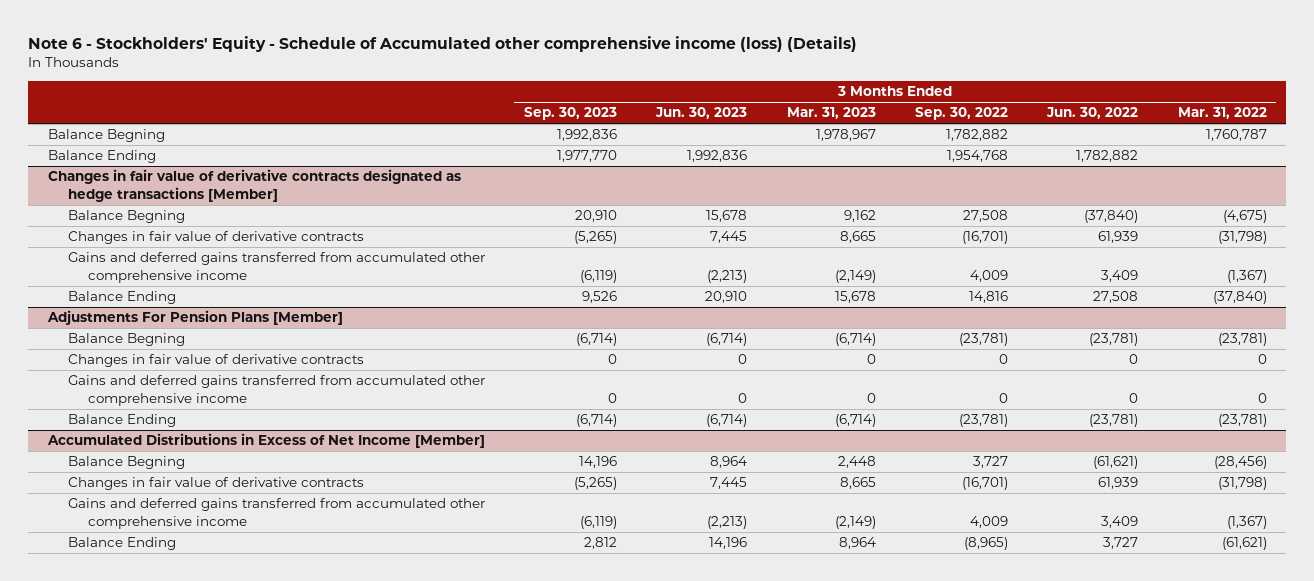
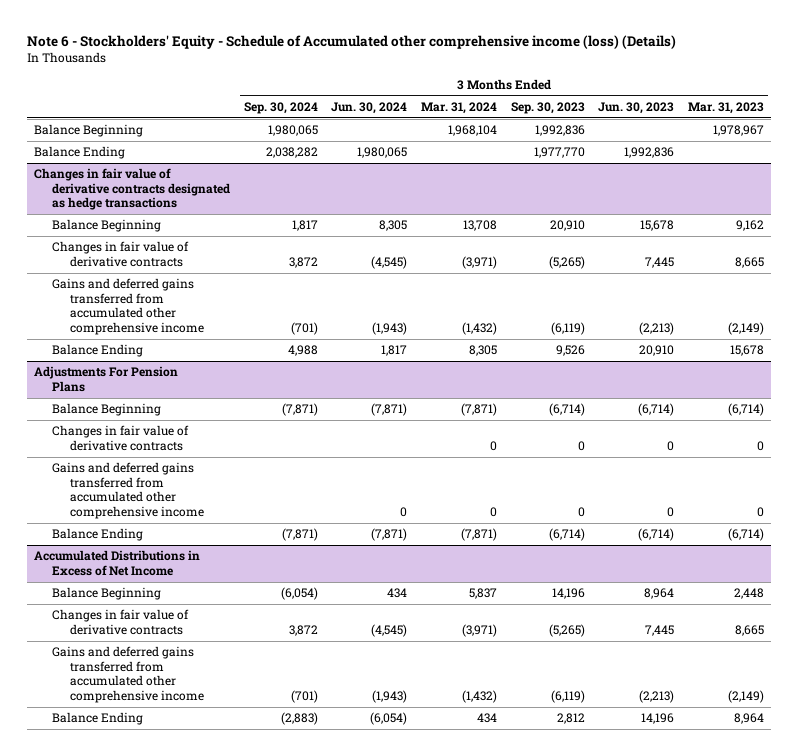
- | 3 Months Ended Sep. 30, 2023 | 3 Months Ended Jun. 30, 2023 | 3 Months Ended Mar. 31, 2023 | 3 Months Ended Sep. 30, 2022 | 3 Months Ended Jun. 30, 2022 | 3 Months Ended Mar. 31, 2022
+ | 3 Months Ended Sep. 30, 2024 | 3 Months Ended Jun. 30, 2024 | 3 Months Ended Mar. 31, 2024 | 3 Months Ended Sep. 30, 2023 | 3 Months Ended Jun. 30, 2023 | 3 Months Ended Mar. 31, 2023
- Balance Begning | 1,992,836 | | 1,978,967 | 1,782,882 | | 1,760,787
+ Balance Beginning | 1,980,065 | | 1,968,104 | 1,992,836 | | 1,978,967
- Changes in fair value of derivative contracts designated as hedge transactions [Member]
- Balance Begning | 20,910 | 15,678 | 9,162 | 27,508 | (37,840) | (4,675)
+ Changes in fair value of derivative contracts designated as hedge transactions
+ Balance Beginning | 1,817 | 8,305 | 13,708 | 20,910 | 15,678 | 9,162
- Adjustments For Pension Plans [Member]
- Balance Begning | (6,714) | (6,714) | (6,714) | (23,781) | (23,781) | (23,781)
+ Adjustments For Pension Plans
+ Balance Beginning | (7,871) | (7,871) | (7,871) | (6,714) | (6,714) | (6,714)
- Accumulated Distributions in Excess of Net Income [Member]
- Balance Begning | 14,196 | 8,964 | 2,448 | 3,727 | (61,621) | (28,456)
+ Accumulated Distributions in Excess of Net Income
+ Balance Beginning | (6,054) | 434 | 5,837 | 14,196 | 8,964 | 2,448

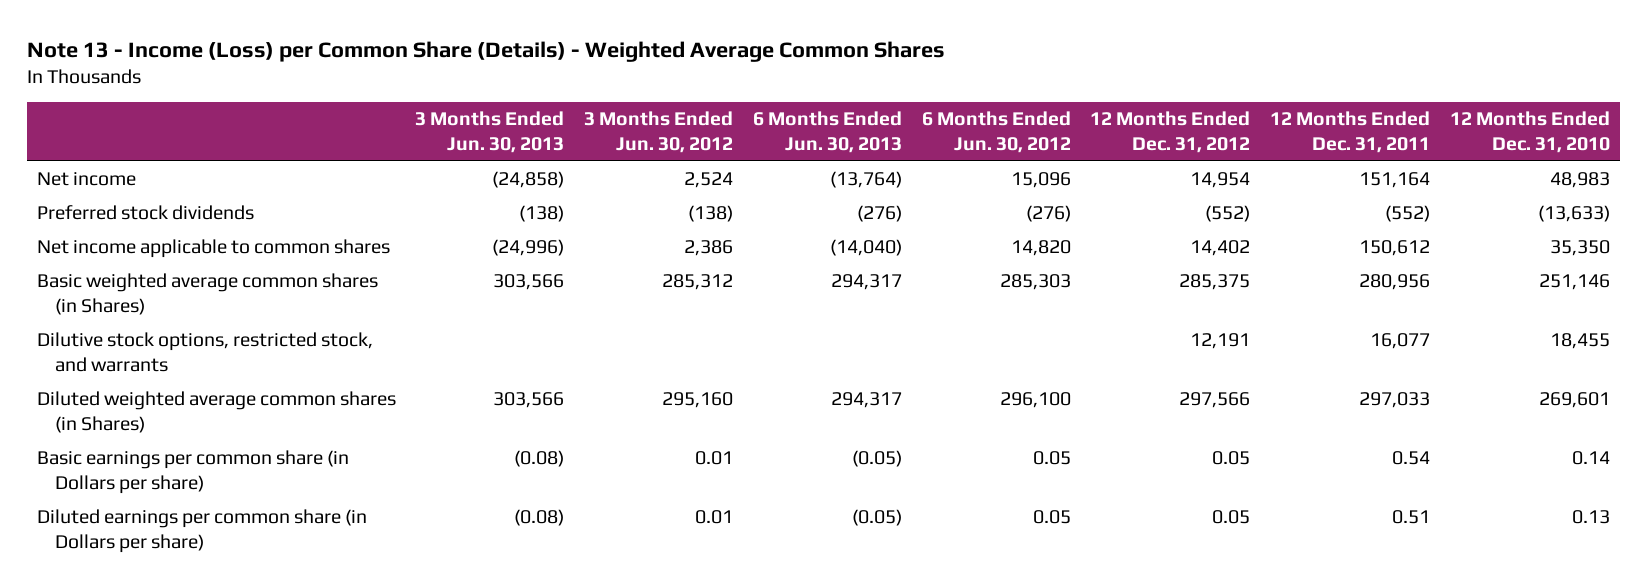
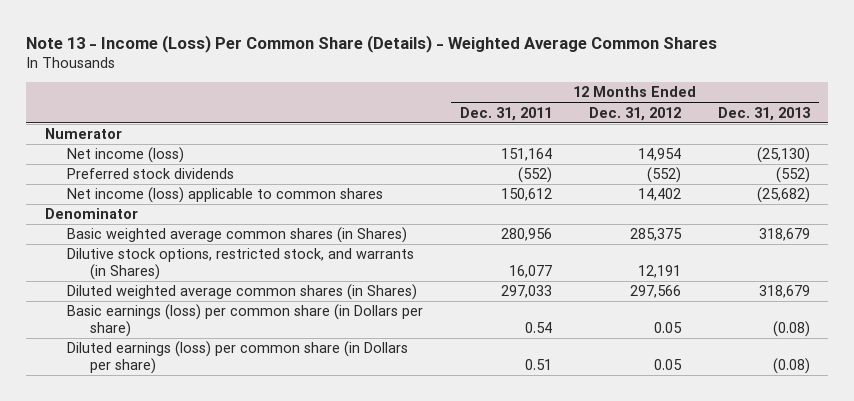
- Note 13 - Income (Loss) per Common Share (Details) - Weighted Average Common Shares
+ Note 13 - Income (Loss) Per Common Share (Details) - Weighted Average Common Shares
- | 3 Months Ended Jun. 30, 2013 | 3 Months Ended Jun. 30, 2012 | 6 Months Ended Jun. 30, 2013 | 6 Months Ended Jun. 30, 2012 | 12 Months Ended Dec. 31, 2012 | 12 Months Ended Dec. 31, 2011 | 12 Months Ended Dec. 31, 2010
+ | 12 Months Ended Dec. 31, 2011 | 12 Months Ended Dec. 31, 2012 | 12 Months Ended Dec. 31, 2013
- Net income | (24,858) | 2,524 | (13,764) | 15,096 | 14,954 | 151,164 | 48,983
+ Numerator
+ Net income (loss) | 151,164 | 14,954 | (25,130)
- Net income applicable to common shares | (24,996) | 2,386 | (14,040) | 14,820 | 14,402 | 150,612 | 35,350
+ Net income (loss) applicable to common shares | 150,612 | 14,402 | (25,682)
+ Denominator
- Dilutive stock options, restricted stock, and warrants | | | | | 12,191 | 16,077 | 18,455
+ Dilutive stock options, restricted stock, and warrants (in Shares) | 16,077 | 12,191 |
- Basic earnings per common share (in Dollars per share) | (0.08) | 0.01 | (0.05) | 0.05 | 0.05 | 0.54 | 0.14
- Diluted earnings per common share (in Dollars per share) | (0.08) | 0.01 | (0.05) | 0.05 | 0.05 | 0.51 | 0.13
+ Basic earnings (loss) per common share (in Dollars per share) | 0.54 | 0.05 | (0.08)
+ Diluted earnings (loss) per common share (in Dollars per share) | 0.51 | 0.05 | (0.08)

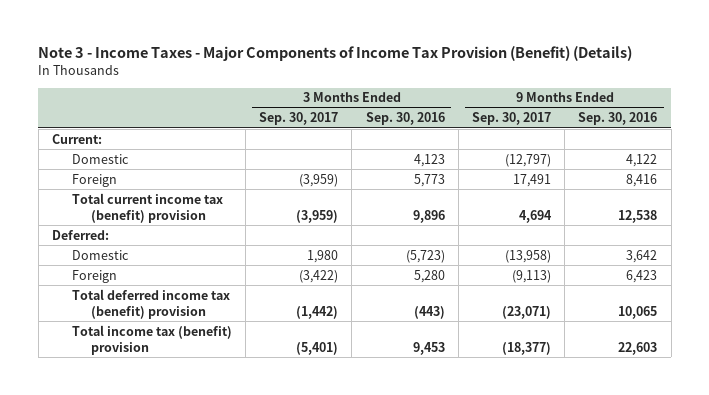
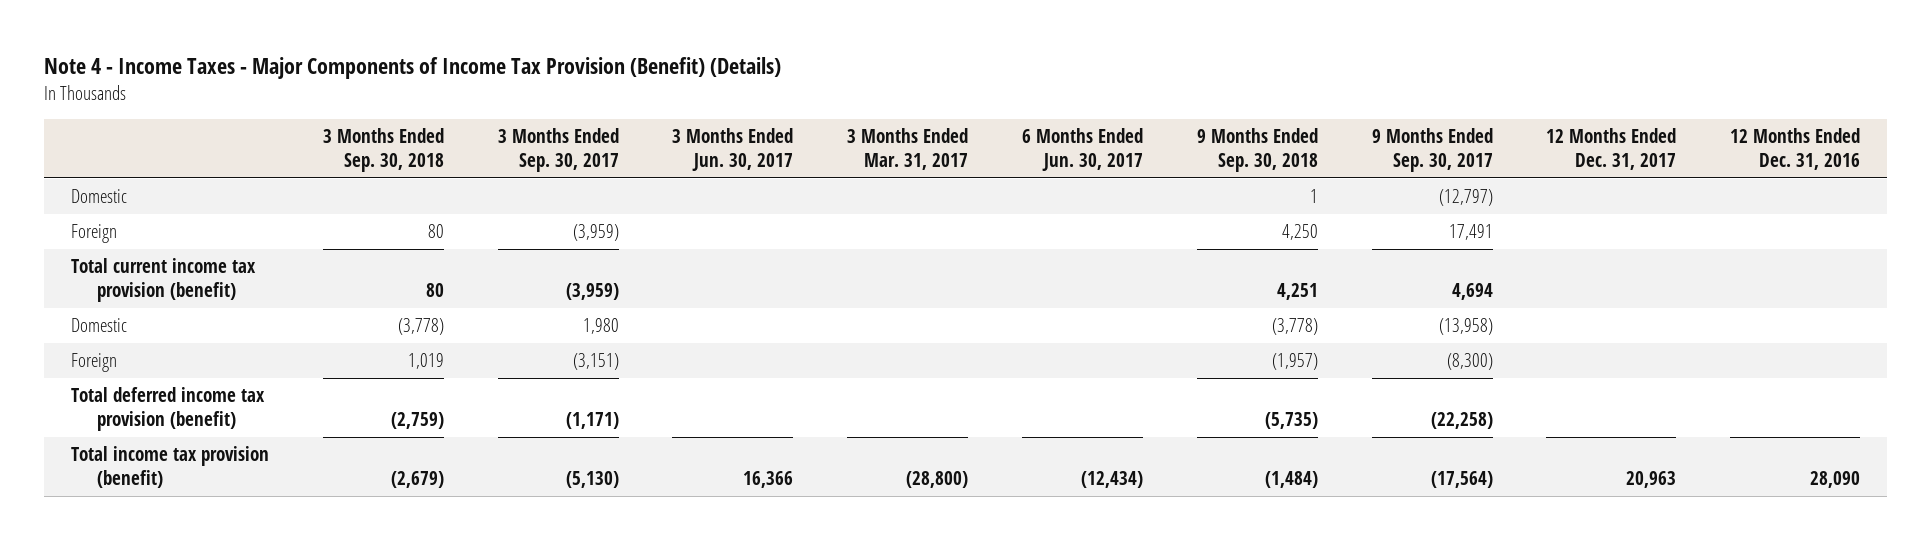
- Note 3 - Income Taxes - Major Components of Income Tax Provision (Benefit) (Details)
+ Note 4 - Income Taxes - Major Components of Income Tax Provision (Benefit) (Details)
- | 3 Months Ended Sep. 30, 2017 | 3 Months Ended Sep. 30, 2016 | 9 Months Ended Sep. 30, 2017 | 9 Months Ended Sep. 30, 2016
+ | 3 Months Ended Sep. 30, 2018 | 3 Months Ended Sep. 30, 2017 | 3 Months Ended Jun. 30, 2017 | 3 Months Ended Mar. 31, 2017 | 6 Months Ended Jun. 30, 2017 | 9 Months Ended Sep. 30, 2018 | 9 Months Ended Sep. 30, 2017 | 12 Months Ended Dec. 31, 2017 | 12 Months Ended Dec. 31, 2016
- Current:
- Total current income tax (benefit) provision | (3,959) | 9,896 | 4,694 | 12,538
- Deferred:
+ Total current income tax provision (benefit) | 80 | (3,959) | | | | 4,251 | 4,694 | |
- Foreign | (3,422) | 5,280 | (9,113) | 6,423
- Total deferred income tax (benefit) provision | (1,442) | (443) | (23,071) | 10,065
- Total income tax (benefit) provision | (5,401) | 9,453 | (18,377) | 22,603
+ Foreign | 1,019 | (3,151) | | | | (1,957) | (8,300) | |
+ Total deferred income tax provision (benefit) | (2,759) | (1,171) | | | | (5,735) | (22,258) | |
+ Total income tax provision (benefit) | (2,679) | (5,130) | 16,366 | (28,800) | (12,434) | (1,484) | (17,564) | 20,963 | 28,090

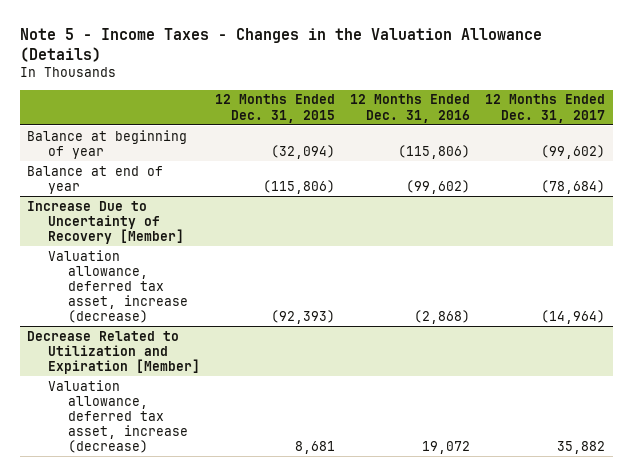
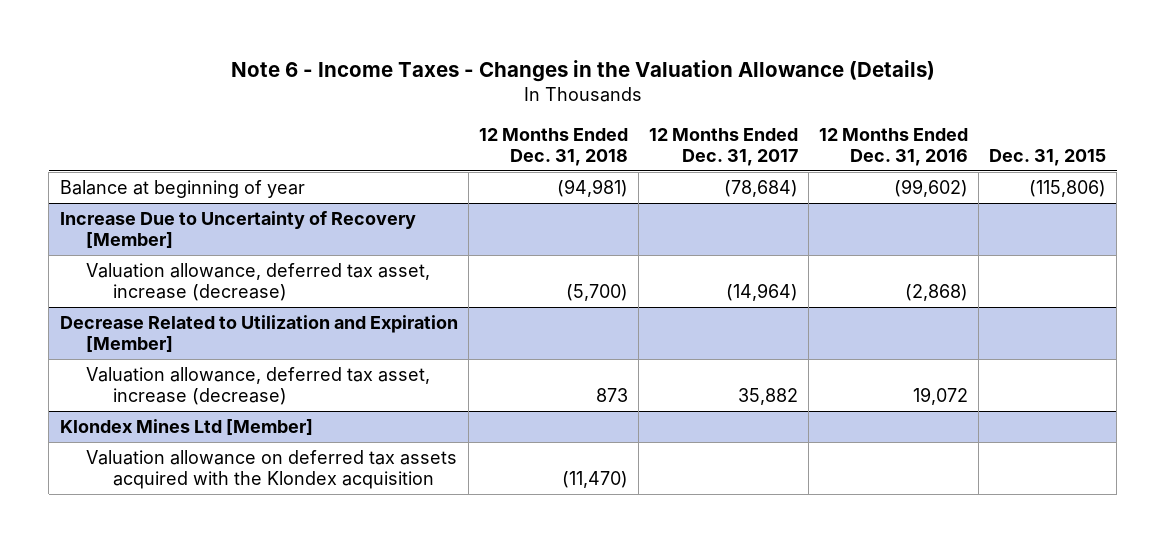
- Note 5 - Income Taxes - Changes in the Valuation Allowance (Details)
+ Note 6 - Income Taxes - Changes in the Valuation Allowance (Details)
- | 12 Months Ended Dec. 31, 2015 | 12 Months Ended Dec. 31, 2016 | 12 Months Ended Dec. 31, 2017
+ | 12 Months Ended Dec. 31, 2018 | 12 Months Ended Dec. 31, 2017 | 12 Months Ended Dec. 31, 2016 | Dec. 31, 2015
- Balance at beginning of year | (32,094) | (115,806) | (99,602)
- Balance at end of year | (115,806) | (99,602) | (78,684)
+ Balance at beginning of year | (94,981) | (78,684) | (99,602) | (115,806)
+ Klondex Mines Ltd [Member]
+ Valuation allowance on deferred tax assets acquired with the Klondex acquisition | (11,470) | | |

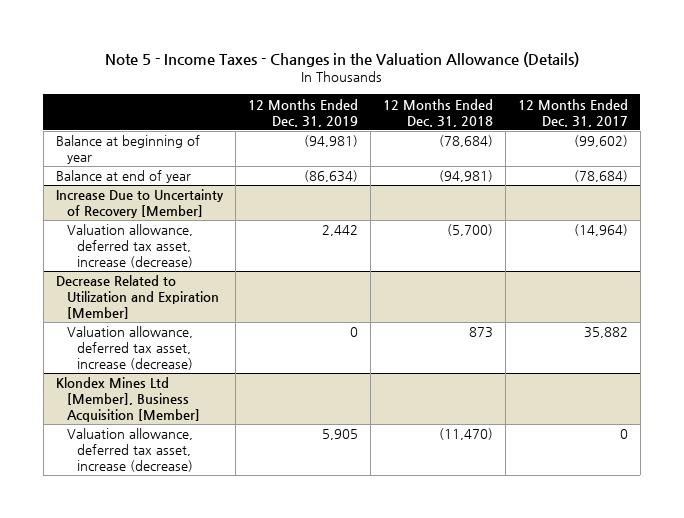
- Note 6 - Income Taxes - Changes in the Valuation Allowance (Details)
+ Note 5 - Income Taxes - Changes in the Valuation Allowance (Details)
- | 12 Months Ended Dec. 31, 2018 | 12 Months Ended Dec. 31, 2017 | 12 Months Ended Dec. 31, 2016 | Dec. 31, 2015
+ | 12 Months Ended Dec. 31, 2019 | 12 Months Ended Dec. 31, 2018 | 12 Months Ended Dec. 31, 2017
- Balance at beginning of year | (94,981) | (78,684) | (99,602) | (115,806)
+ Balance at beginning of year | (94,981) | (78,684) | (99,602)
+ Balance at end of year | (86,634) | (94,981) | (78,684)
- Klondex Mines Ltd [Member]
- Valuation allowance on deferred tax assets acquired with the Klondex acquisition | (11,470) | | |
+ Klondex Mines Ltd [Member], Business Acquisition [Member]
+ Valuation allowance, deferred tax asset, increase (decrease) | 5,905 | (11,470) | 0

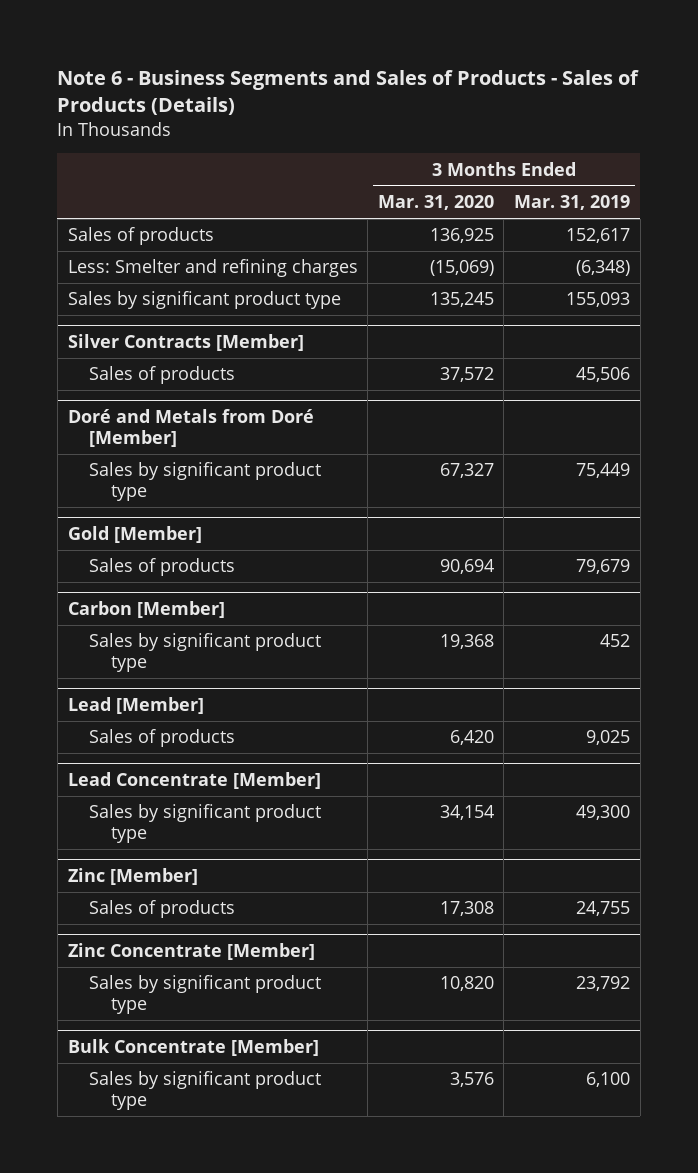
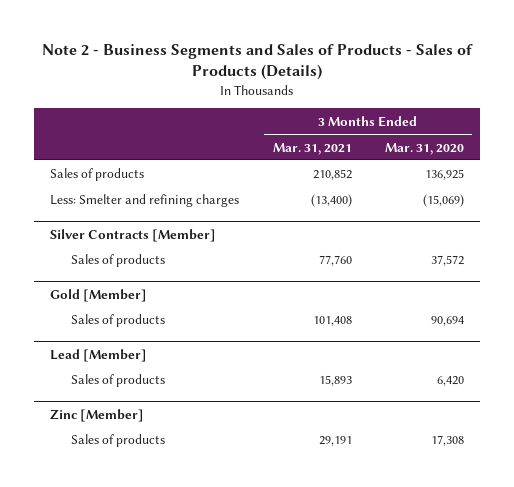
- Note 6 - Business Segments and Sales of Products - Sales of Products (Details)
+ Note 2 - Business Segments and Sales of Products - Sales of Products (Details)
- | 3 Months Ended Mar. 31, 2020 | 3 Months Ended Mar. 31, 2019
+ | 3 Months Ended Mar. 31, 2021 | 3 Months Ended Mar. 31, 2020
- Sales by significant product type | 135,245 | 155,093
- Doré and Metals from Doré [Member]
- Sales by significant product type | 67,327 | 75,449
- Carbon [Member]
- Sales by significant product type | 19,368 | 452
- Lead Concentrate [Member]
- Sales by significant product type | 34,154 | 49,300
- Zinc Concentrate [Member]
- Sales by significant product type | 10,820 | 23,792
- Bulk Concentrate [Member]
- Sales by significant product type | 3,576 | 6,100

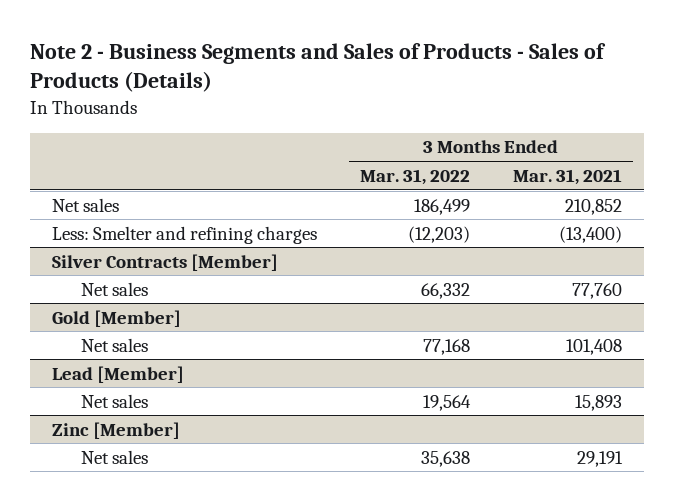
- | 3 Months Ended Mar. 31, 2021 | 3 Months Ended Mar. 31, 2020
+ | 3 Months Ended Mar. 31, 2022 | 3 Months Ended Mar. 31, 2021
- Sales of products | 210,852 | 136,925
+ Net sales | 186,499 | 210,852
@ Silver Contracts [Member]
- Sales of products | 77,760 | 37,572
+ Net sales | 66,332 | 77,760
@ Gold [Member]
- Sales of products | 101,408 | 90,694
+ Net sales | 77,168 | 101,408
@ Lead [Member]
- Sales of products | 15,893 | 6,420
+ Net sales | 19,564 | 15,893
@ Zinc [Member]
- Sales of products | 29,191 | 17,308
+ Net sales | 35,638 | 29,191

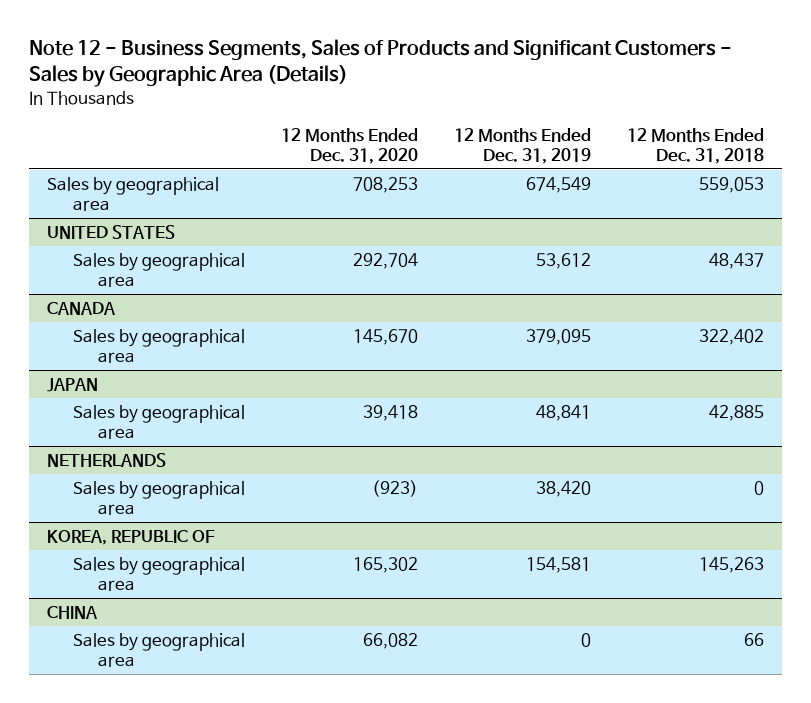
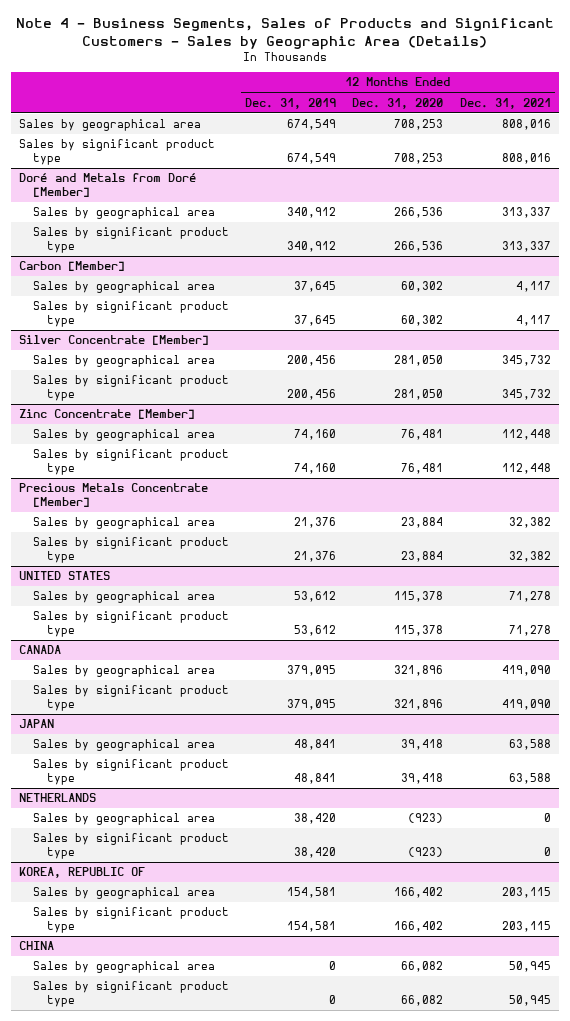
- Note 12 - Business Segments, Sales of Products and Significant Customers - Sales by Geographic Area (Details)
+ Note 4 - Business Segments, Sales of Products and Significant Customers - Sales by Geographic Area (Details)
- | 12 Months Ended Dec. 31, 2020 | 12 Months Ended Dec. 31, 2019 | 12 Months Ended Dec. 31, 2018
+ | 12 Months Ended Dec. 31, 2019 | 12 Months Ended Dec. 31, 2020 | 12 Months Ended Dec. 31, 2021
+ Sales by significant product type | 674,549 | 708,253 | 808,016
+ Doré and Metals from Doré [Member]
+ Sales by geographical area | 340,912 | 266,536 | 313,337
+ Sales by significant product type | 340,912 | 266,536 | 313,337
+ Carbon [Member]
+ Sales by geographical area | 37,645 | 60,302 | 4,117
+ Sales by significant product type | 37,645 | 60,302 | 4,117
+ Silver Concentrate [Member]
+ Sales by geographical area | 200,456 | 281,050 | 345,732
+ Sales by significant product type | 200,456 | 281,050 | 345,732
+ Zinc Concentrate [Member]
+ Sales by geographical area | 74,160 | 76,481 | 112,448
+ Sales by significant product type | 74,160 | 76,481 | 112,448
+ Precious Metals Concentrate [Member]
+ Sales by geographical area | 21,376 | 23,884 | 32,382
+ Sales by significant product type | 21,376 | 23,884 | 32,382
@ UNITED STATES
- Sales by geographical area | 292,704 | 53,612 | 48,437
+ Sales by geographical area | 53,612 | 115,378 | 71,278
+ Sales by significant product type | 53,612 | 115,378 | 71,278
@ CANADA
- Sales by geographical area | 145,670 | 379,095 | 322,402
+ Sales by geographical area | 379,095 | 321,896 | 419,090
+ Sales by significant product type | 379,095 | 321,896 | 419,090
@ JAPAN
+ Sales by significant product type | 48,841 | 39,418 | 63,588
@ NETHERLANDS
+ Sales by significant product type | 38,420 | (923) | 0
@ KOREA, REPUBLIC OF
- Sales by geographical area | 165,302 | 154,581 | 145,263
+ Sales by geographical area | 154,581 | 166,402 | 203,115
+ Sales by significant product type | 154,581 | 166,402 | 203,115
@ CHINA
+ Sales by significant product type | 0 | 66,082 | 50,945

